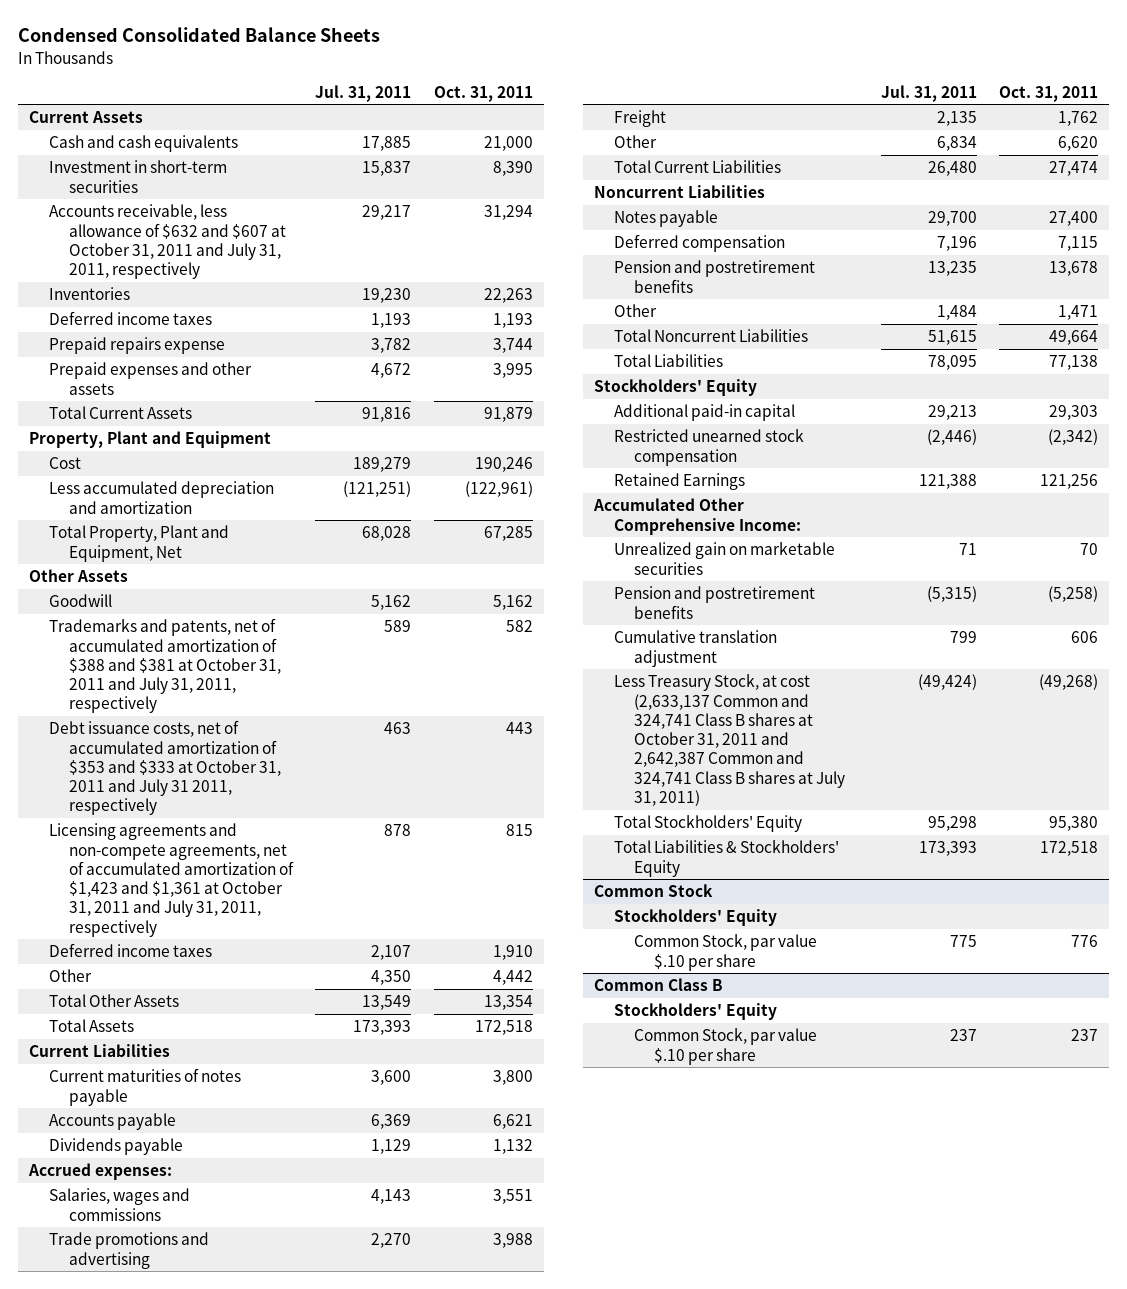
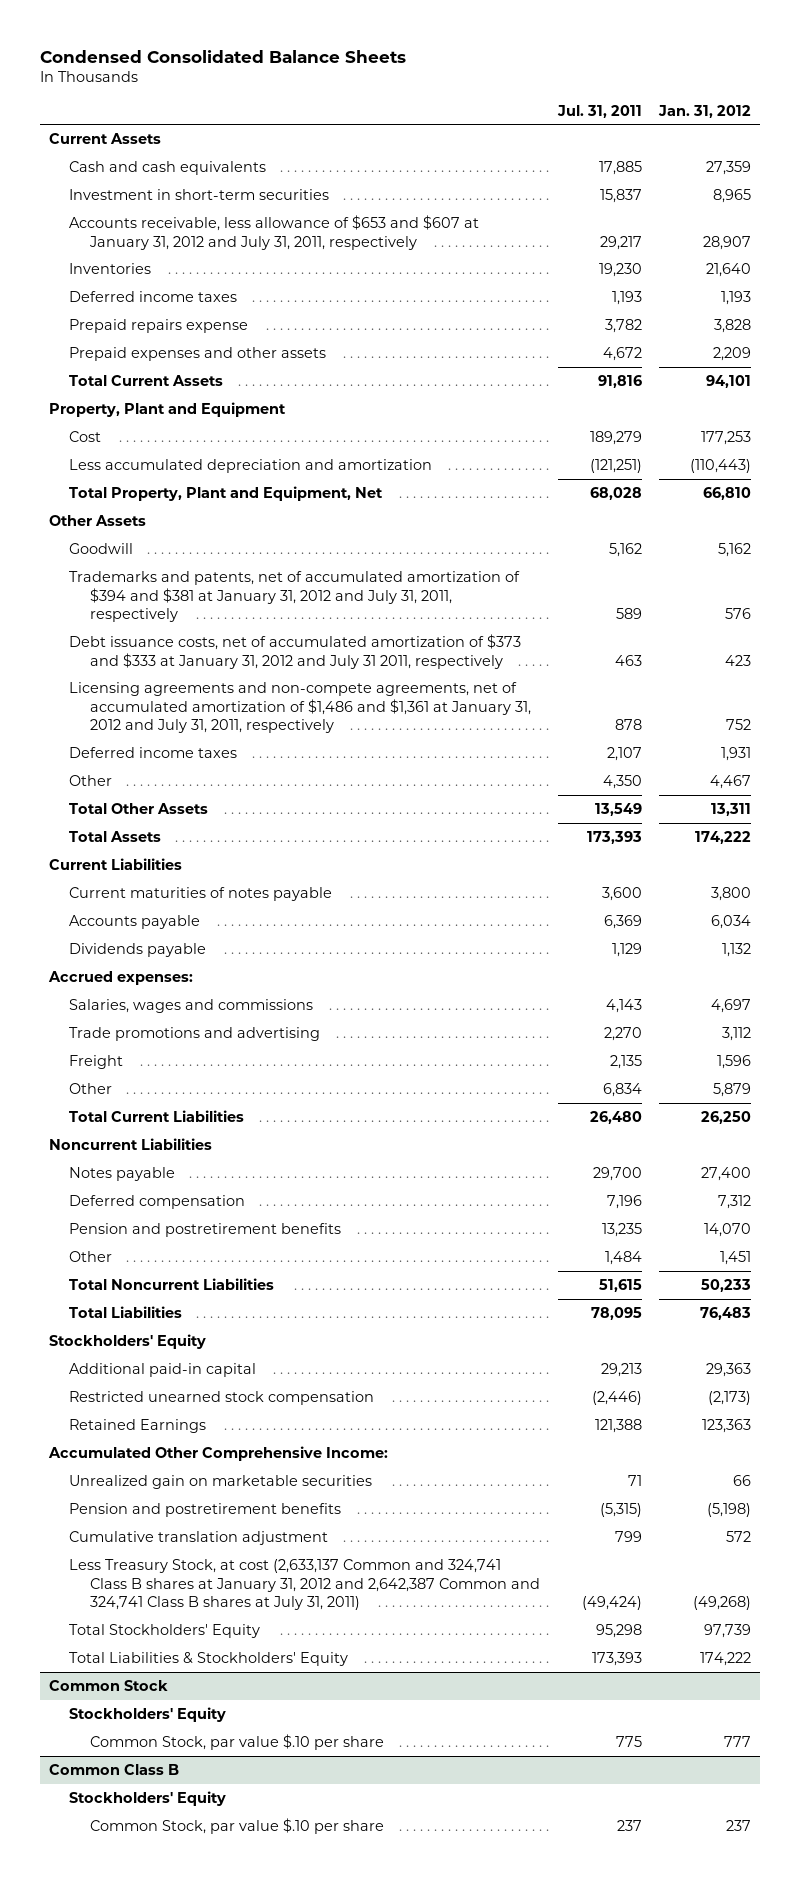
- | Jul. 31, 2011 | Oct. 31, 2011
+ | Jul. 31, 2011 | Jan. 31, 2012
- Accounts receivable, less allowance of $632 and $607 at October 31, 2011 and July 31, 2011, respectively | 29,217 | 31,294
+ Accounts receivable, less allowance of $653 and $607 at January 31, 2012 and July 31, 2011, respectively | 29,217 | 28,907
- Trademarks and patents, net of accumulated amortization of $388 and $381 at October 31, 2011 and July 31, 2011, respectively | 589 | 582
- Debt issuance costs, net of accumulated amortization of $353 and $333 at October 31, 2011 and July 31 2011, respectively | 463 | 443
- Licensing agreements and non-compete agreements, net of accumulated amortization of $1,423 and $1,361 at October 31, 2011 and July 31, 2011, respectively | 878 | 815
+ Trademarks and patents, net of accumulated amortization of $394 and $381 at January 31, 2012 and July 31, 2011, respectively | 589 | 576
+ Debt issuance costs, net of accumulated amortization of $373 and $333 at January 31, 2012 and July 31 2011, respectively | 463 | 423
+ Licensing agreements and non-compete agreements, net of accumulated amortization of $1,486 and $1,361 at January 31, 2012 and July 31, 2011, respectively | 878 | 752
- Less Treasury Stock, at cost (2,633,137 Common and 324,741 Class B shares at October 31, 2011 and 2,642,387 Common and 324,741 Class B shares at July 31, 2011) | (49,424) | (49,268)
+ Less Treasury Stock, at cost (2,633,137 Common and 324,741 Class B shares at January 31, 2012 and 2,642,387 Common and 324,741 Class B shares at July 31, 2011) | (49,424) | (49,268)

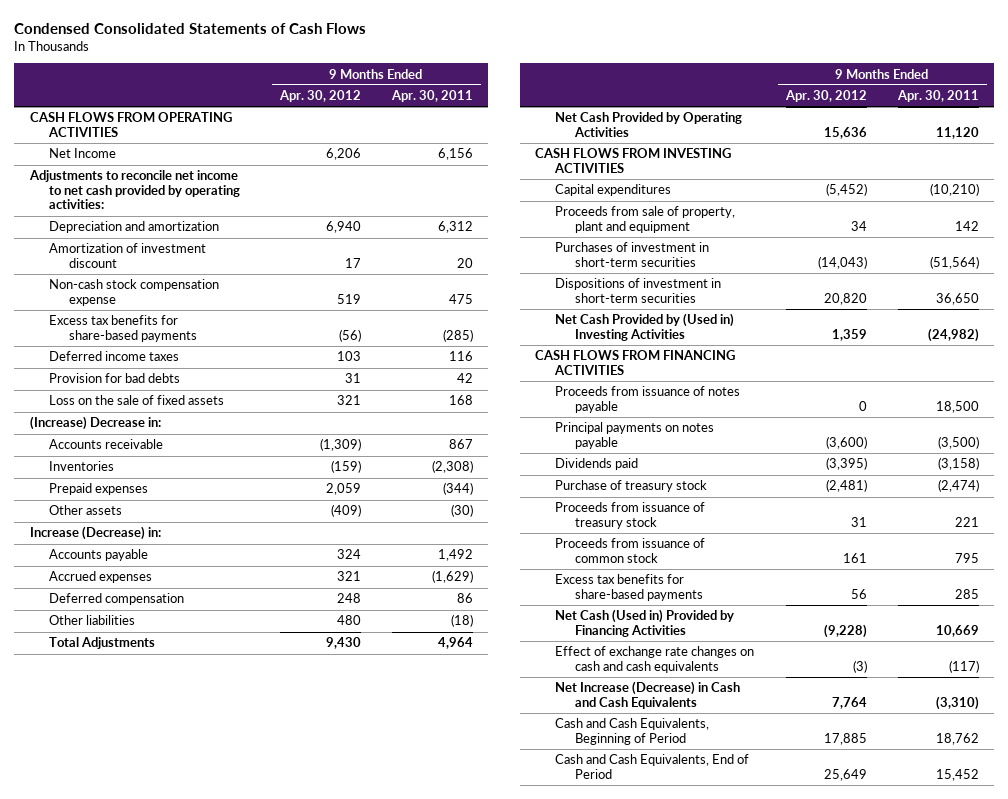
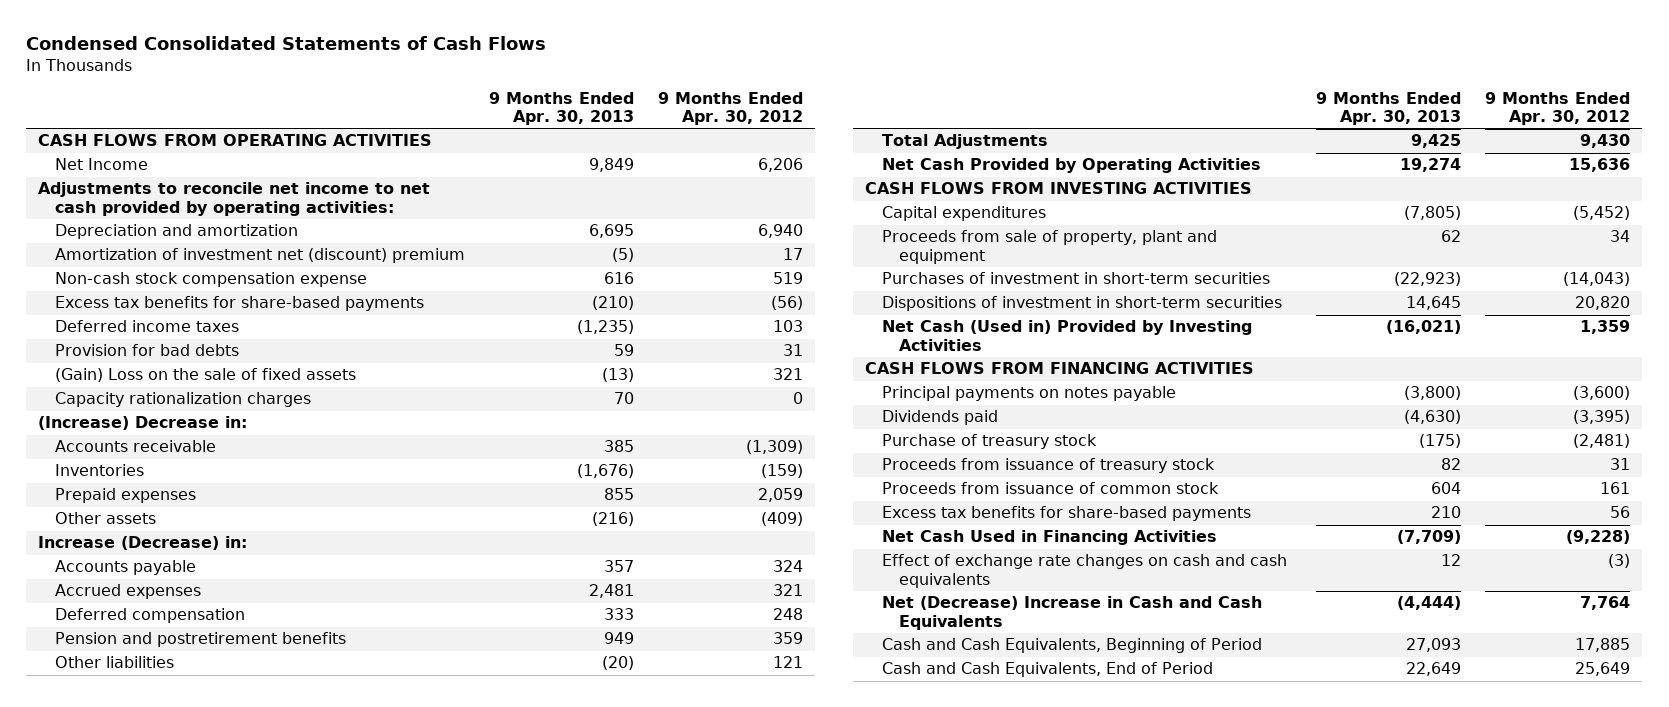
- | 9 Months Ended Apr. 30, 2012 | 9 Months Ended Apr. 30, 2011
+ | 9 Months Ended Apr. 30, 2013 | 9 Months Ended Apr. 30, 2012
- Amortization of investment discount | 17 | 20
+ Amortization of investment net (discount) premium | (5) | 17
- Loss on the sale of fixed assets | 321 | 168
+ (Gain) Loss on the sale of fixed assets | (13) | 321
+ Capacity rationalization charges | 70 | 0
- Other liabilities | 480 | (18)
+ Pension and postretirement benefits | 949 | 359
+ Other liabilities | (20) | 121
- Net Cash Provided by (Used in) Investing Activities | 1,359 | (24,982)
+ Net Cash (Used in) Provided by Investing Activities | (16,021) | 1,359
- Proceeds from issuance of notes payable | 0 | 18,500
- Net Cash (Used in) Provided by Financing Activities | (9,228) | 10,669
+ Net Cash Used in Financing Activities | (7,709) | (9,228)
- Net Increase (Decrease) in Cash and Cash Equivalents | 7,764 | (3,310)
+ Net (Decrease) Increase in Cash and Cash Equivalents | (4,444) | 7,764

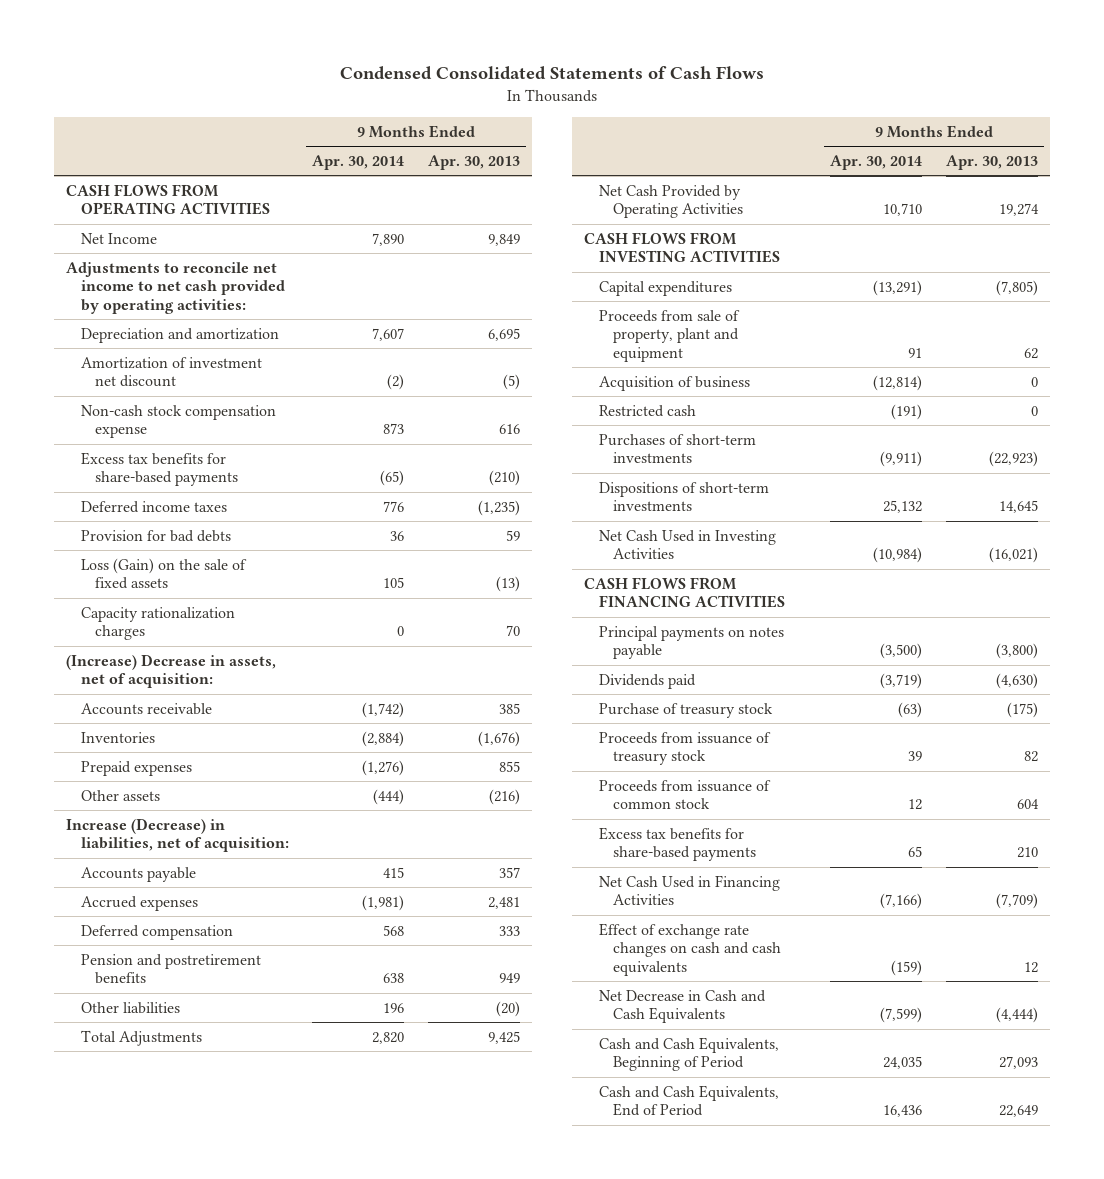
- | 9 Months Ended Apr. 30, 2013 | 9 Months Ended Apr. 30, 2012
+ | 9 Months Ended Apr. 30, 2014 | 9 Months Ended Apr. 30, 2013
- Amortization of investment net (discount) premium | (5) | 17
+ Amortization of investment net discount | (2) | (5)
- (Gain) Loss on the sale of fixed assets | (13) | 321
+ Loss (Gain) on the sale of fixed assets | 105 | (13)
- (Increase) Decrease in:
+ (Increase) Decrease in assets, net of acquisition:
- Increase (Decrease) in:
+ Increase (Decrease) in liabilities, net of acquisition:
- Purchases of investment in short-term securities | (22,923) | (14,043)
- Dispositions of investment in short-term securities | 14,645 | 20,820
- Net Cash (Used in) Provided by Investing Activities | (16,021) | 1,359
+ Acquisition of business | (12,814) | 0
+ Restricted cash | (191) | 0
+ Purchases of short-term investments | (9,911) | (22,923)
+ Dispositions of short-term investments | 25,132 | 14,645
+ Net Cash Used in Investing Activities | (10,984) | (16,021)
- Net (Decrease) Increase in Cash and Cash Equivalents | (4,444) | 7,764
+ Net Decrease in Cash and Cash Equivalents | (7,599) | (4,444)

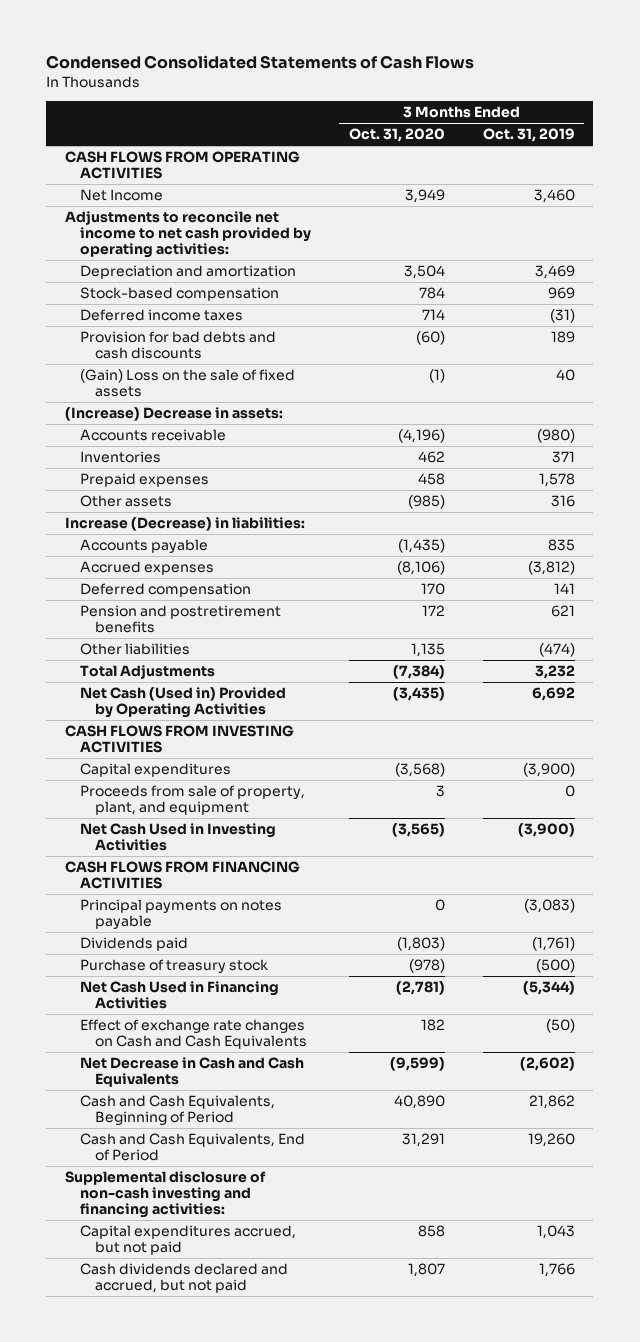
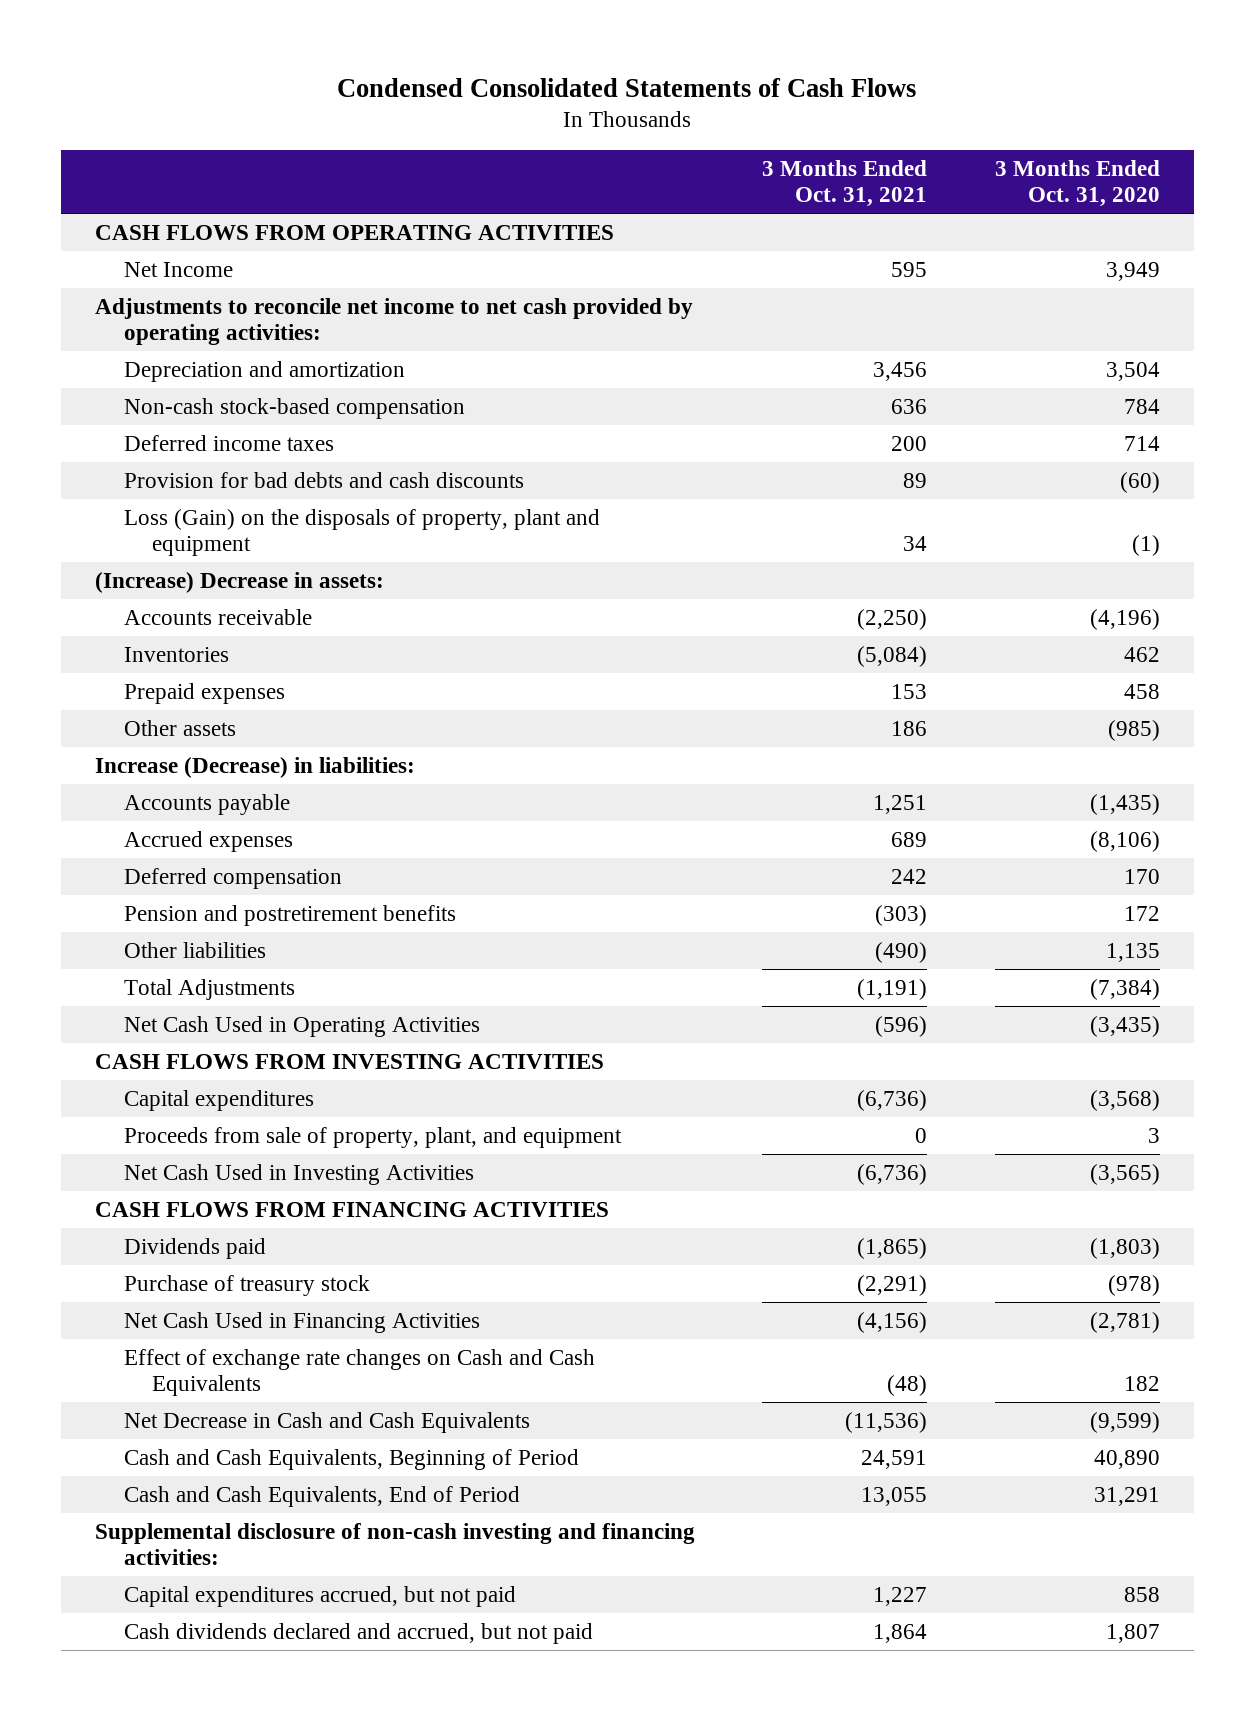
- | 3 Months Ended Oct. 31, 2020 | 3 Months Ended Oct. 31, 2019
+ | 3 Months Ended Oct. 31, 2021 | 3 Months Ended Oct. 31, 2020
- Stock-based compensation | 784 | 969
+ Non-cash stock-based compensation | 636 | 784
- (Gain) Loss on the sale of fixed assets | (1) | 40
+ Loss (Gain) on the disposals of property, plant and equipment | 34 | (1)
- Net Cash (Used in) Provided by Operating Activities | (3,435) | 6,692
+ Net Cash Used in Operating Activities | (596) | (3,435)
- Principal payments on notes payable | 0 | (3,083)

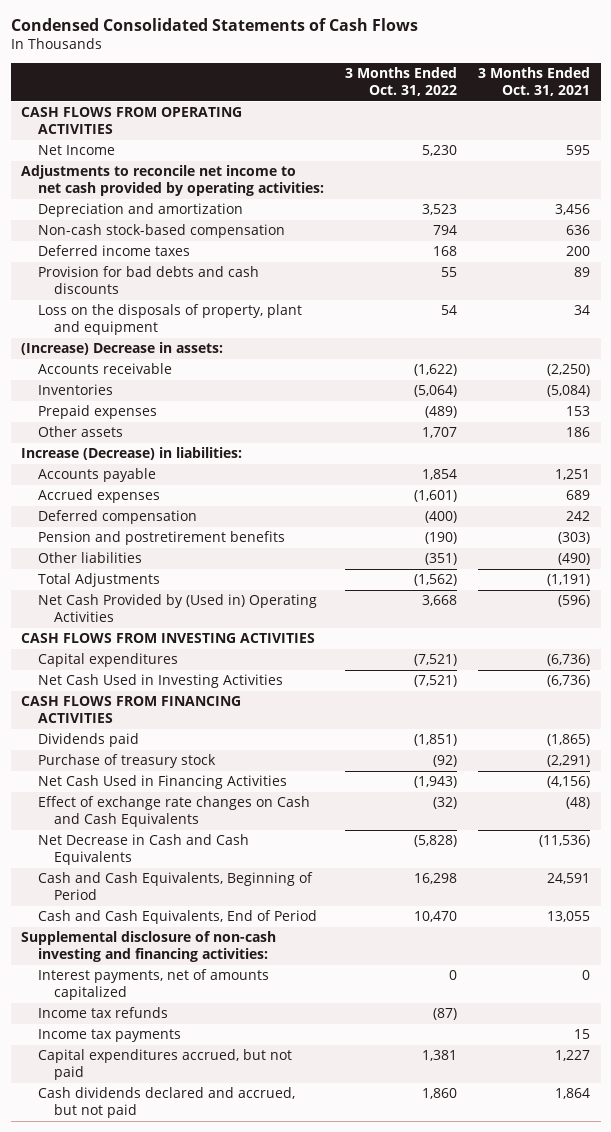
- | 3 Months Ended Oct. 31, 2021 | 3 Months Ended Oct. 31, 2020
+ | 3 Months Ended Oct. 31, 2022 | 3 Months Ended Oct. 31, 2021
- Loss (Gain) on the disposals of property, plant and equipment | 34 | (1)
+ Loss on the disposals of property, plant and equipment | 54 | 34
- Net Cash Used in Operating Activities | (596) | (3,435)
+ Net Cash Provided by (Used in) Operating Activities | 3,668 | (596)
- Proceeds from sale of property, plant, and equipment | 0 | 3
+ Interest payments, net of amounts capitalized | 0 | 0
+ Income tax refunds | (87) |
+ Income tax payments | | 15

